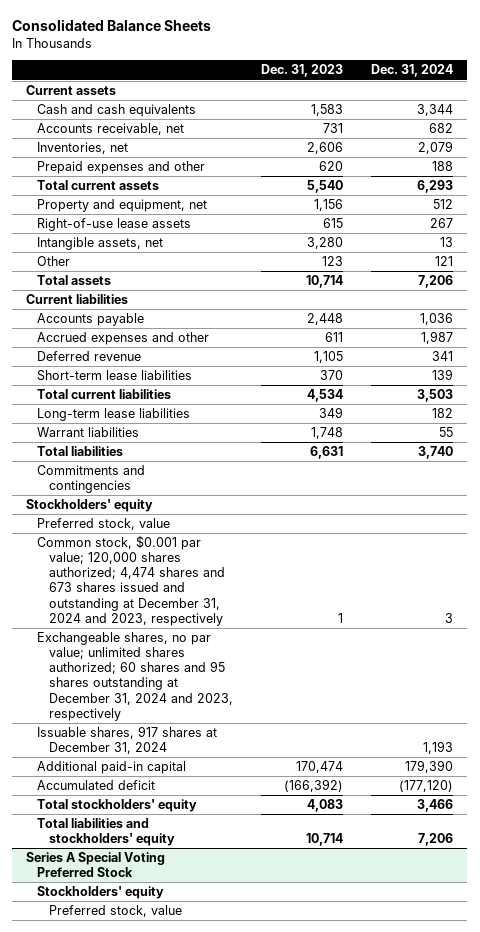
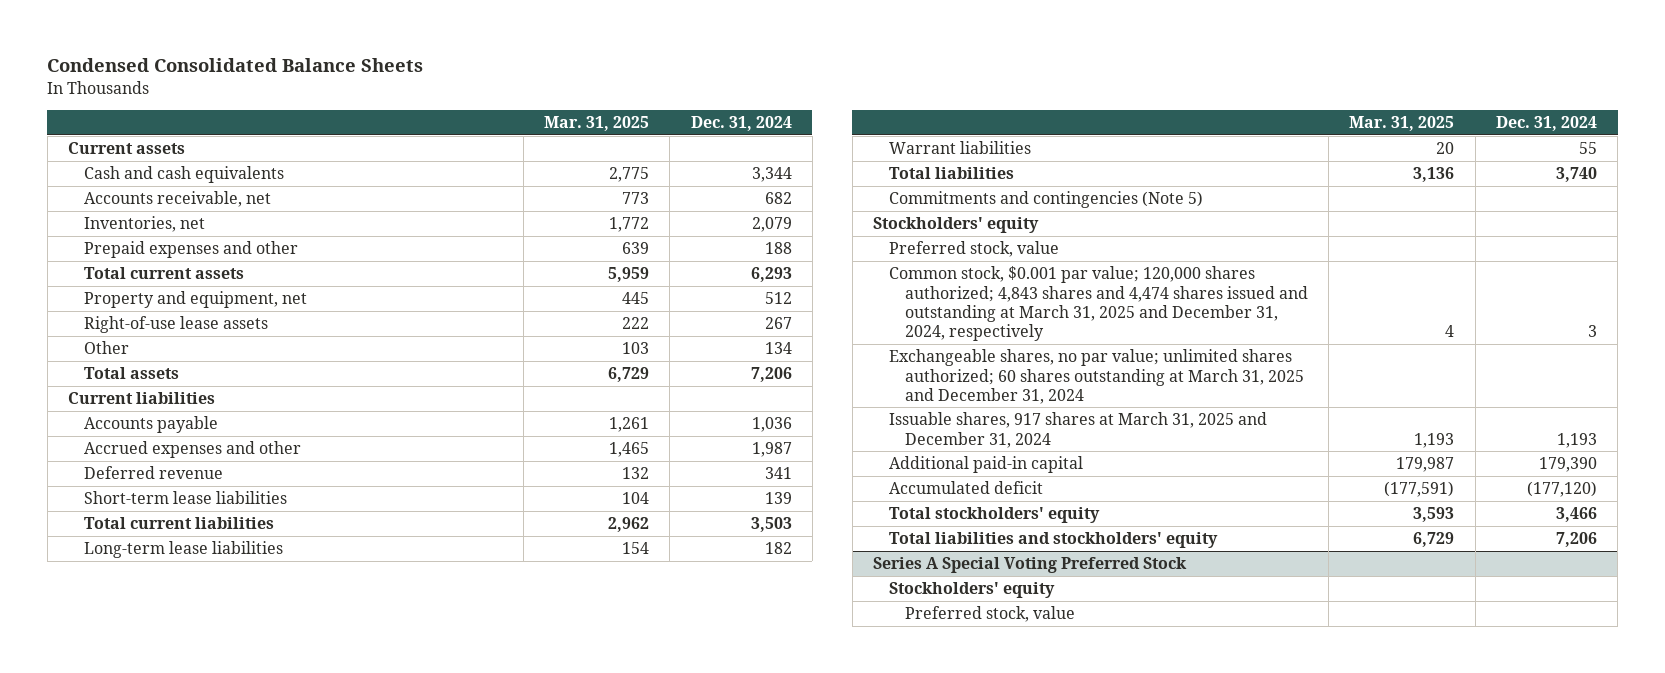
- Consolidated Balance Sheets
+ Condensed Consolidated Balance Sheets
- | Dec. 31, 2023 | Dec. 31, 2024
+ | Mar. 31, 2025 | Dec. 31, 2024
- Intangible assets, net | 3,280 | 13
- Other | 123 | 121
+ Other | 103 | 134
- Commitments and contingencies
+ Commitments and contingencies (Note 5)
- Common stock, $0.001 par value; 120,000 shares authorized; 4,474 shares and 673 shares issued and outstanding at December 31, 2024 and 2023, respectively | 1 | 3
- Exchangeable shares, no par value; unlimited shares authorized; 60 shares and 95 shares outstanding at December 31, 2024 and 2023, respectively
- Issuable shares, 917 shares at December 31, 2024 | | 1,193
+ Common stock, $0.001 par value; 120,000 shares authorized; 4,843 shares and 4,474 shares issued and outstanding at March 31, 2025 and December 31, 2024, respectively | 4 | 3
+ Exchangeable shares, no par value; unlimited shares authorized; 60 shares outstanding at March 31, 2025 and December 31, 2024
+ Issuable shares, 917 shares at March 31, 2025 and December 31, 2024 | 1,193 | 1,193

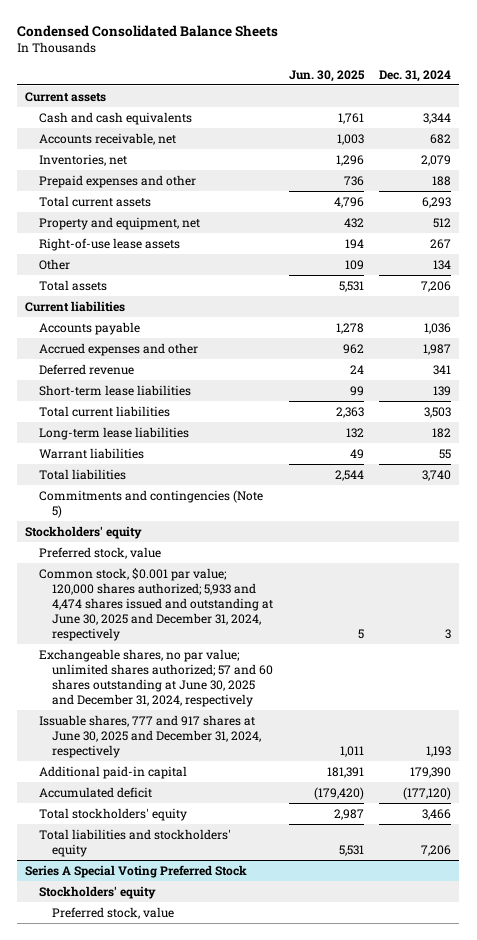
- | Mar. 31, 2025 | Dec. 31, 2024
+ | Jun. 30, 2025 | Dec. 31, 2024
- Common stock, $0.001 par value; 120,000 shares authorized; 4,843 shares and 4,474 shares issued and outstanding at March 31, 2025 and December 31, 2024, respectively | 4 | 3
- Exchangeable shares, no par value; unlimited shares authorized; 60 shares outstanding at March 31, 2025 and December 31, 2024
- Issuable shares, 917 shares at March 31, 2025 and December 31, 2024 | 1,193 | 1,193
+ Common stock, $0.001 par value; 120,000 shares authorized; 5,933 and 4,474 shares issued and outstanding at June 30, 2025 and December 31, 2024, respectively | 5 | 3
+ Exchangeable shares, no par value; unlimited shares authorized; 57 and 60 shares outstanding at June 30, 2025 and December 31, 2024, respectively
+ Issuable shares, 777 and 917 shares at June 30, 2025 and December 31, 2024, respectively | 1,011 | 1,193

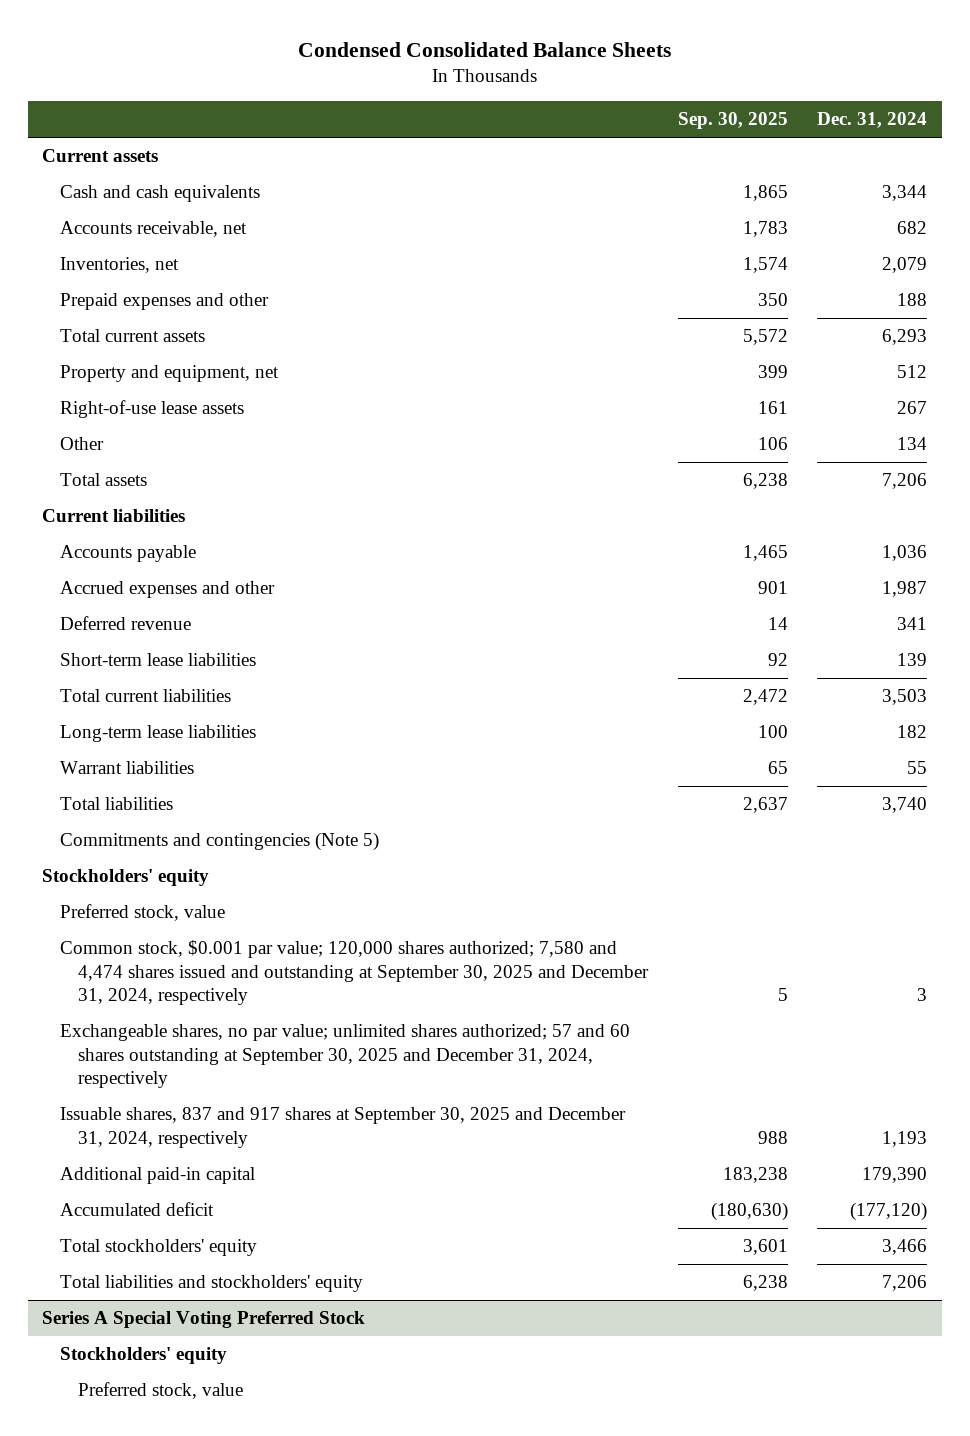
- | Jun. 30, 2025 | Dec. 31, 2024
+ | Sep. 30, 2025 | Dec. 31, 2024
- Common stock, $0.001 par value; 120,000 shares authorized; 5,933 and 4,474 shares issued and outstanding at June 30, 2025 and December 31, 2024, respectively | 5 | 3
- Exchangeable shares, no par value; unlimited shares authorized; 57 and 60 shares outstanding at June 30, 2025 and December 31, 2024, respectively
- Issuable shares, 777 and 917 shares at June 30, 2025 and December 31, 2024, respectively | 1,011 | 1,193
+ Common stock, $0.001 par value; 120,000 shares authorized; 7,580 and 4,474 shares issued and outstanding at September 30, 2025 and December 31, 2024, respectively | 5 | 3
+ Exchangeable shares, no par value; unlimited shares authorized; 57 and 60 shares outstanding at September 30, 2025 and December 31, 2024, respectively
+ Issuable shares, 837 and 917 shares at September 30, 2025 and December 31, 2024, respectively | 988 | 1,193

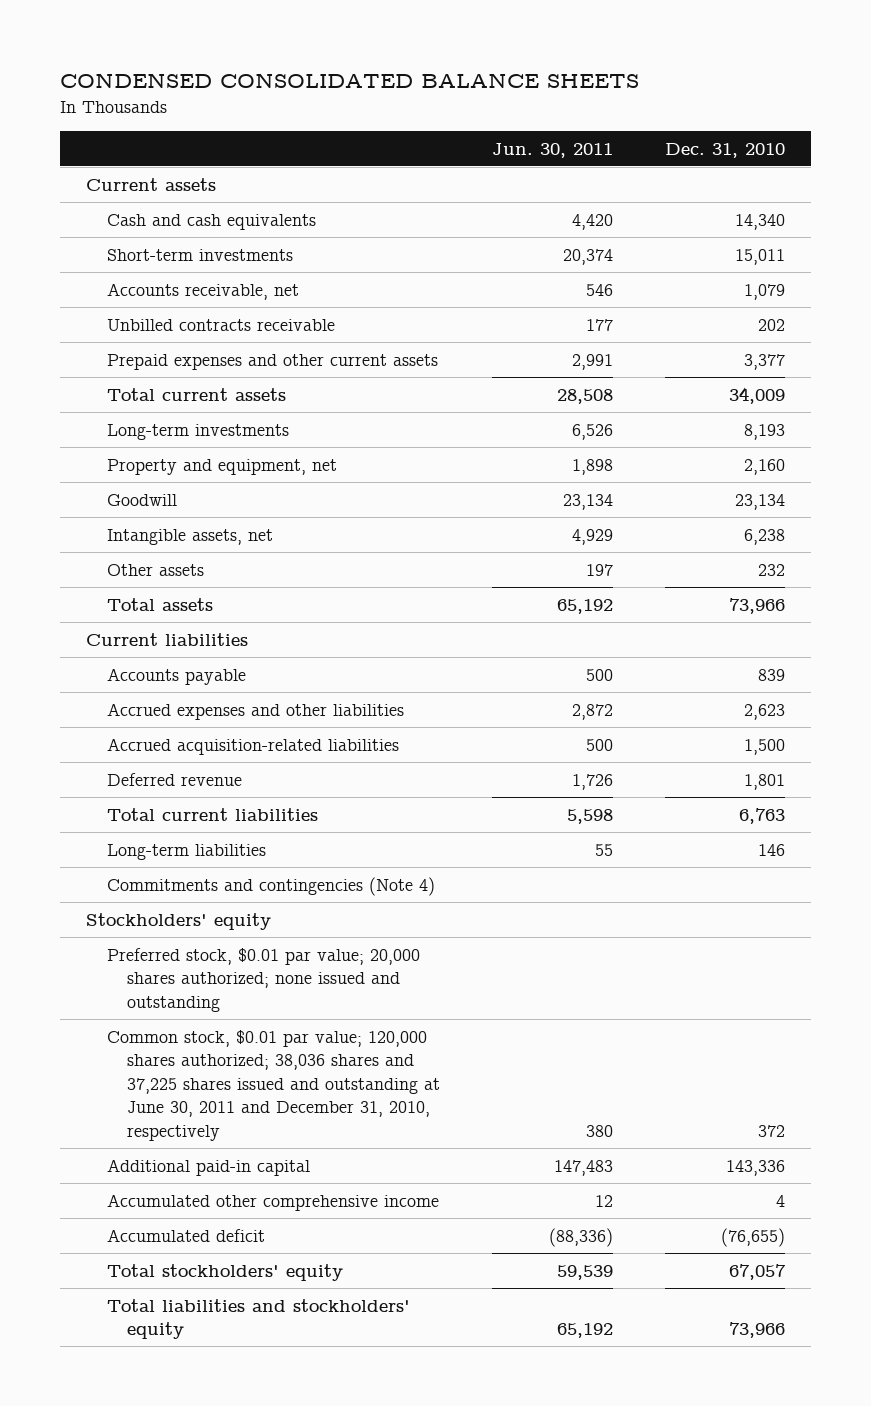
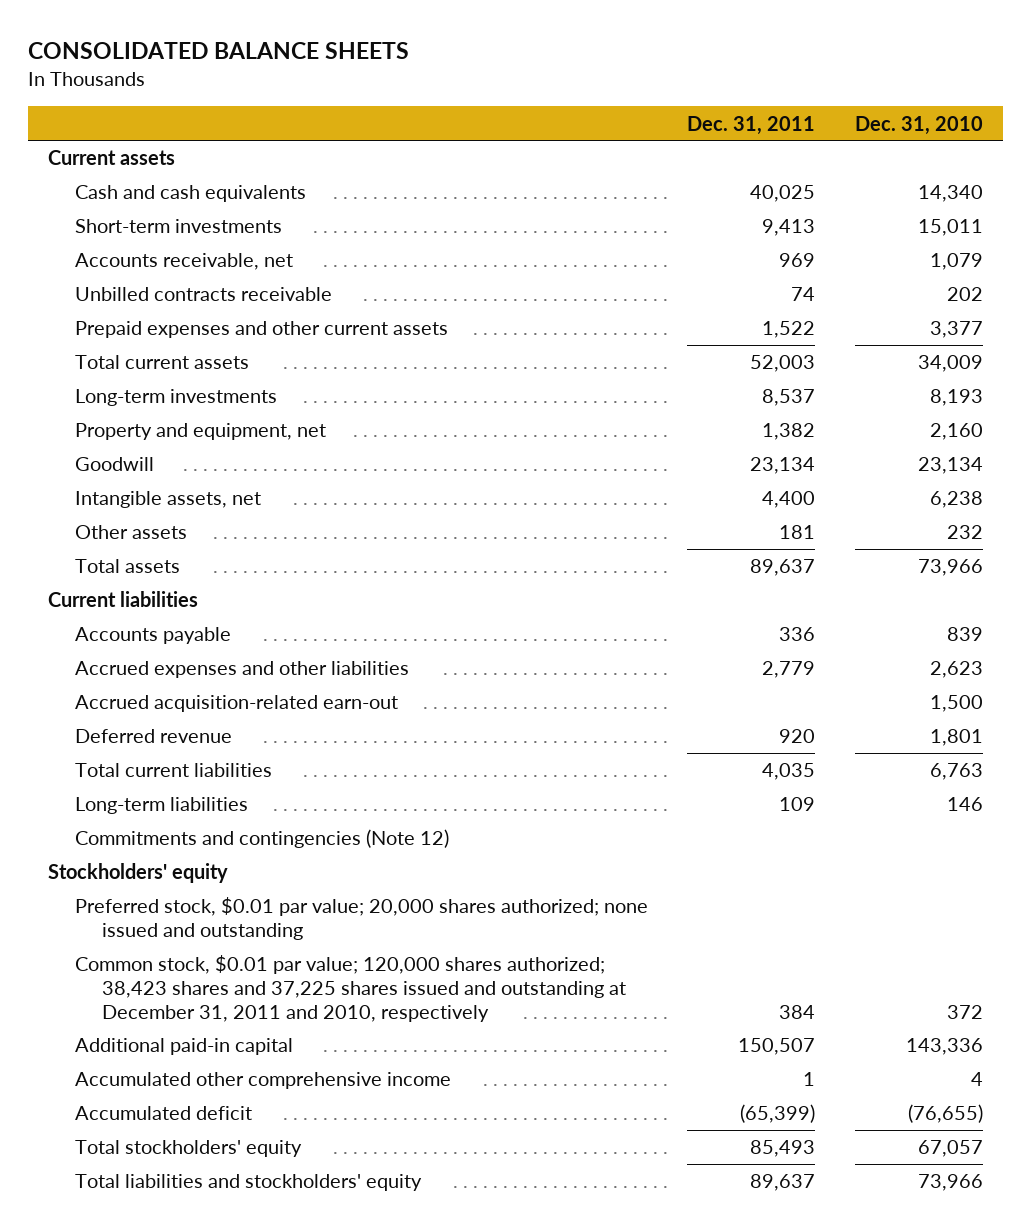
- CONDENSED CONSOLIDATED BALANCE SHEETS
+ CONSOLIDATED BALANCE SHEETS
- | Jun. 30, 2011 | Dec. 31, 2010
+ | Dec. 31, 2011 | Dec. 31, 2010
- Accrued acquisition-related liabilities | 500 | 1,500
+ Accrued acquisition-related earn-out | | 1,500
- Commitments and contingencies (Note 4)
+ Commitments and contingencies (Note 12)
- Common stock, $0.01 par value; 120,000 shares authorized; 38,036 shares and 37,225 shares issued and outstanding at June 30, 2011 and December 31, 2010, respectively | 380 | 372
+ Common stock, $0.01 par value; 120,000 shares authorized; 38,423 shares and 37,225 shares issued and outstanding at December 31, 2011 and 2010, respectively | 384 | 372

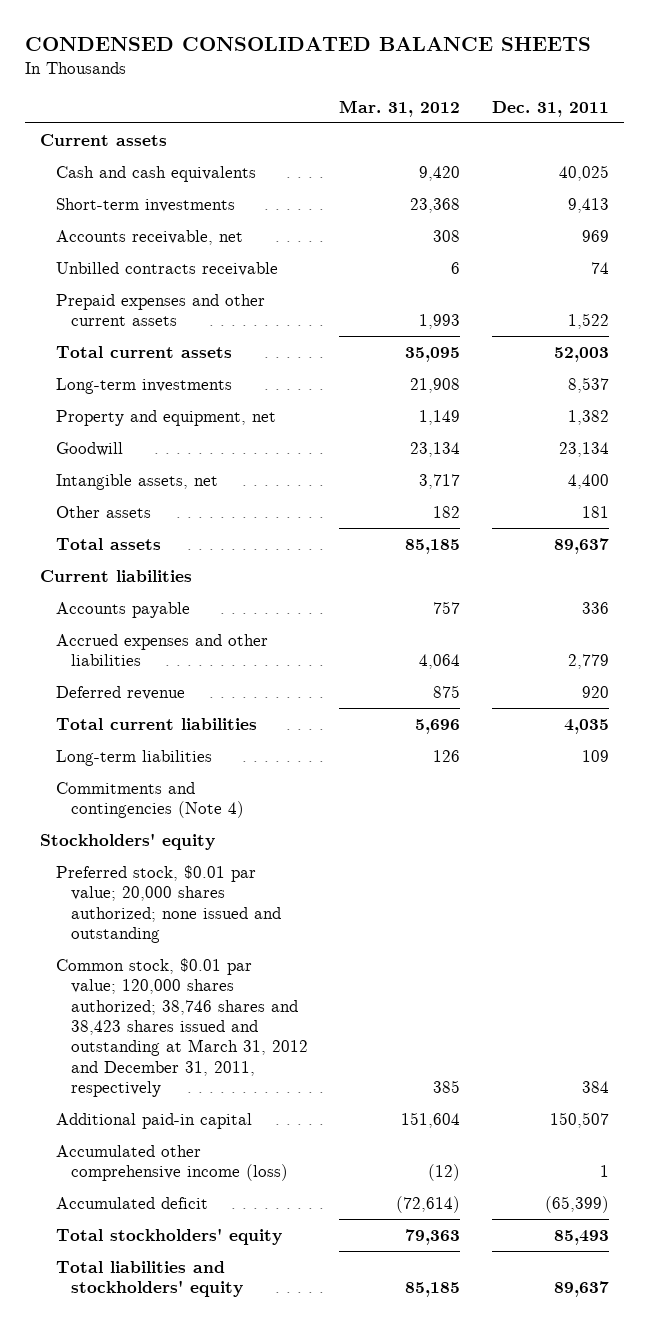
- CONSOLIDATED BALANCE SHEETS
+ CONDENSED CONSOLIDATED BALANCE SHEETS
- | Dec. 31, 2011 | Dec. 31, 2010
+ | Mar. 31, 2012 | Dec. 31, 2011
- Accrued acquisition-related earn-out | | 1,500
- Commitments and contingencies (Note 12)
+ Commitments and contingencies (Note 4)
- Common stock, $0.01 par value; 120,000 shares authorized; 38,423 shares and 37,225 shares issued and outstanding at December 31, 2011 and 2010, respectively | 384 | 372
+ Common stock, $0.01 par value; 120,000 shares authorized; 38,746 shares and 38,423 shares issued and outstanding at March 31, 2012 and December 31, 2011, respectively | 385 | 384
- Accumulated other comprehensive income | 1 | 4
+ Accumulated other comprehensive income (loss) | (12) | 1

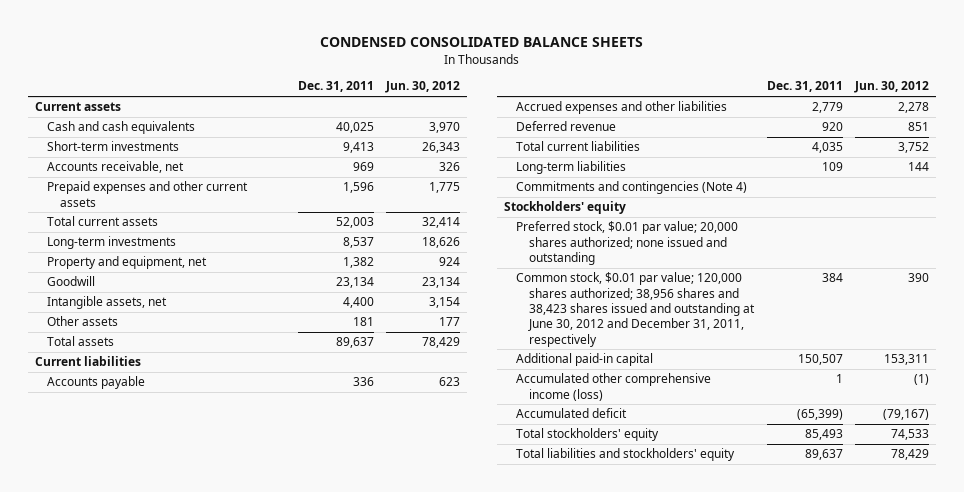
- | Mar. 31, 2012 | Dec. 31, 2011
+ | Dec. 31, 2011 | Jun. 30, 2012
- Unbilled contracts receivable | 6 | 74
- Prepaid expenses and other current assets | 1,993 | 1,522
+ Prepaid expenses and other current assets | 1,596 | 1,775
- Common stock, $0.01 par value; 120,000 shares authorized; 38,746 shares and 38,423 shares issued and outstanding at March 31, 2012 and December 31, 2011, respectively | 385 | 384
+ Common stock, $0.01 par value; 120,000 shares authorized; 38,956 shares and 38,423 shares issued and outstanding at June 30, 2012 and December 31, 2011, respectively | 384 | 390

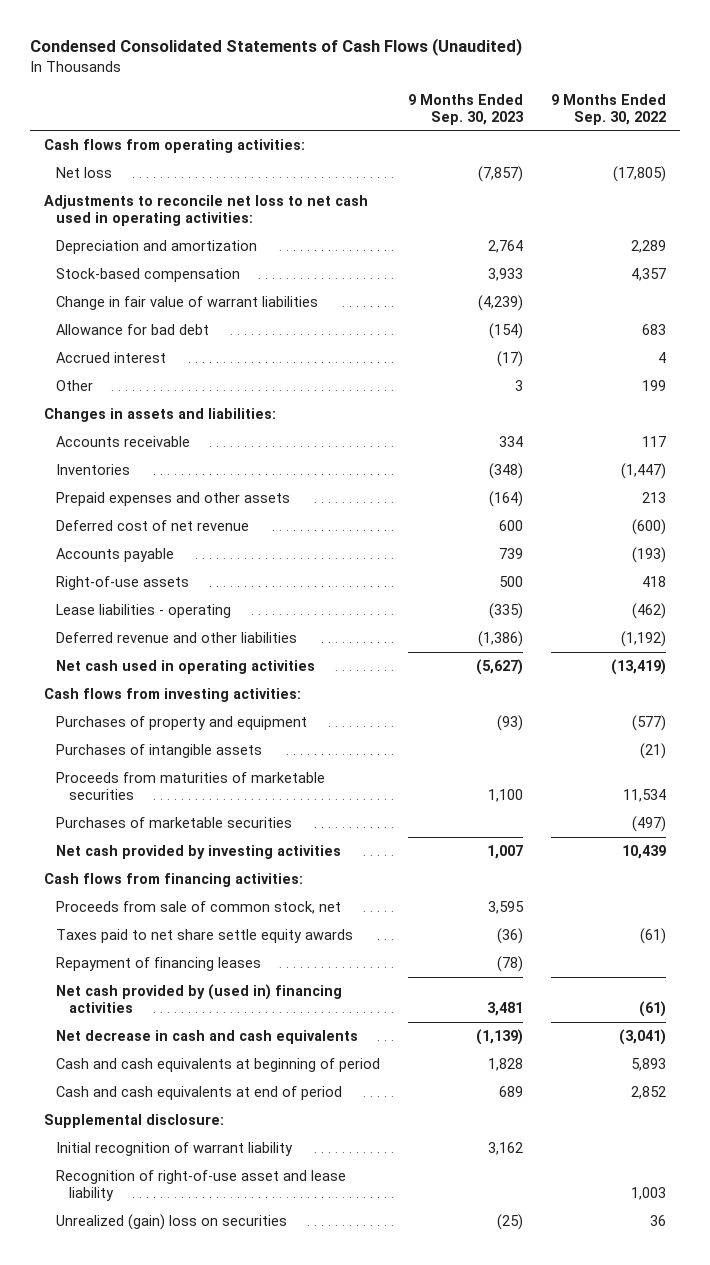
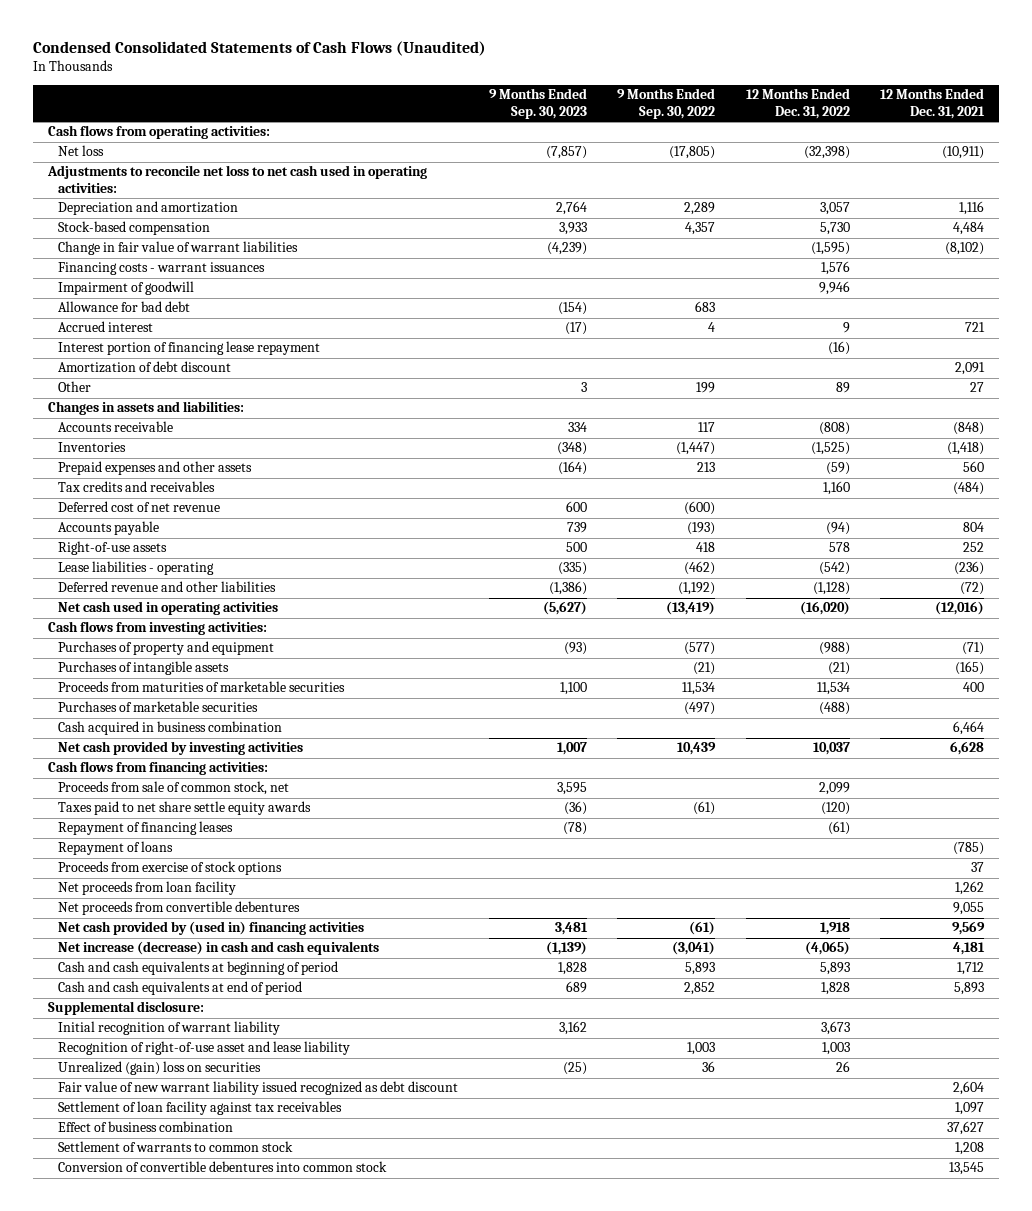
- | 9 Months Ended Sep. 30, 2023 | 9 Months Ended Sep. 30, 2022
+ | 9 Months Ended Sep. 30, 2023 | 9 Months Ended Sep. 30, 2022 | 12 Months Ended Dec. 31, 2022 | 12 Months Ended Dec. 31, 2021
+ Financing costs - warrant issuances | | | 1,576 |
+ Impairment of goodwill | | | 9,946 |
+ Interest portion of financing lease repayment | | | (16) |
+ Amortization of debt discount | | | | 2,091
+ Tax credits and receivables | | | 1,160 | (484)
+ Cash acquired in business combination | | | | 6,464
+ Repayment of loans | | | | (785)
+ Proceeds from exercise of stock options | | | | 37
+ Net proceeds from loan facility | | | | 1,262
+ Net proceeds from convertible debentures | | | | 9,055
- Net decrease in cash and cash equivalents | (1,139) | (3,041)
+ Net increase (decrease) in cash and cash equivalents | (1,139) | (3,041) | (4,065) | 4,181
+ Fair value of new warrant liability issued recognized as debt discount | | | | 2,604
+ Settlement of loan facility against tax receivables | | | | 1,097
+ Effect of business combination | | | | 37,627
+ Settlement of warrants to common stock | | | | 1,208
+ Conversion of convertible debentures into common stock | | | | 13,545

